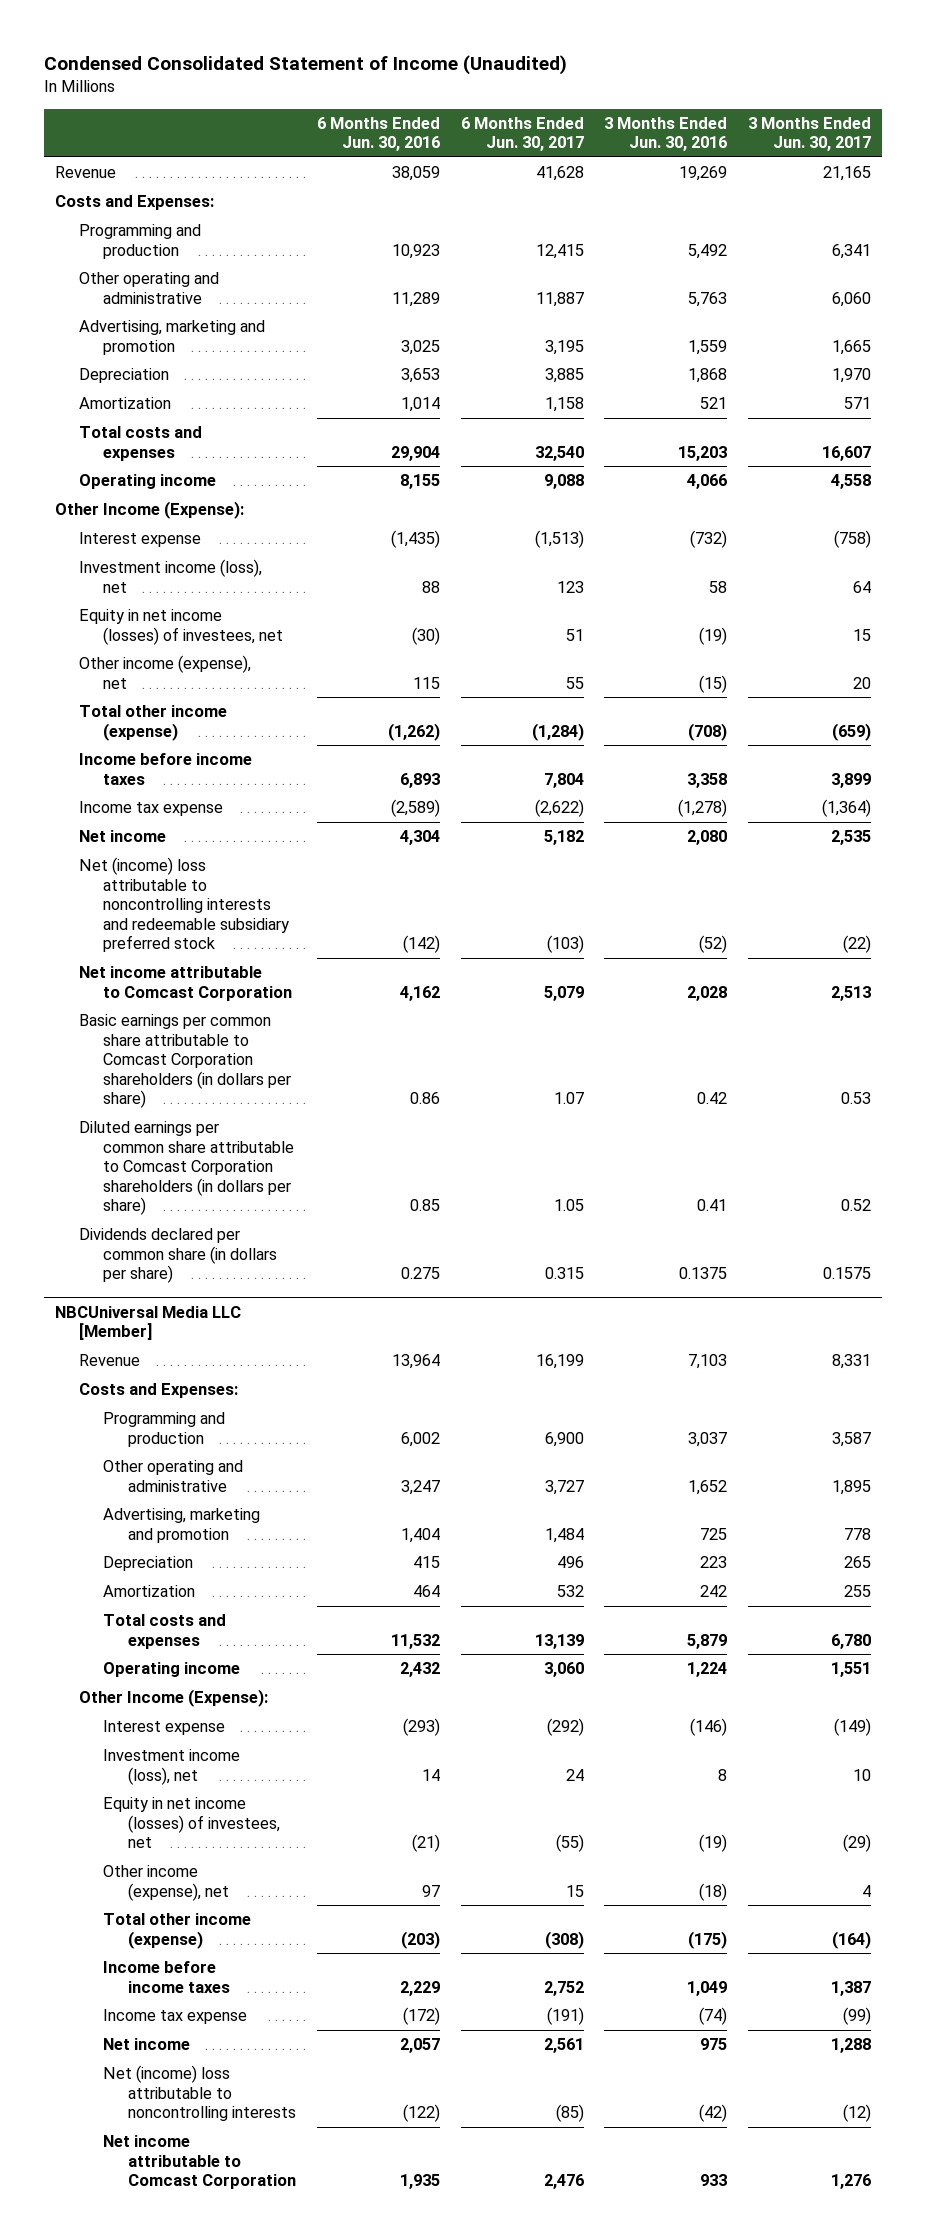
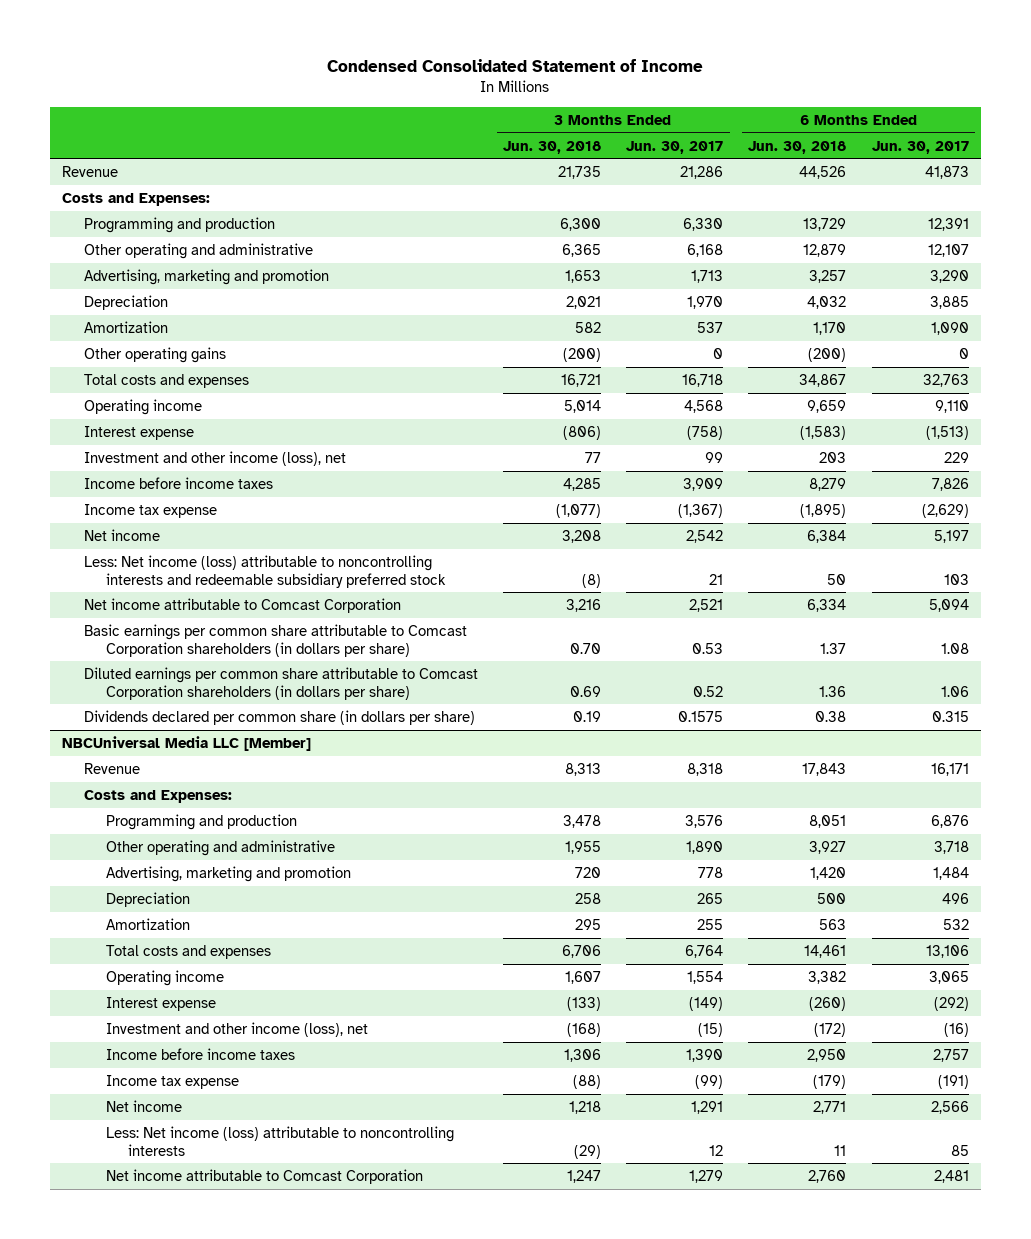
- Condensed Consolidated Statement of Income (Unaudited)
+ Condensed Consolidated Statement of Income
- | 6 Months Ended Jun. 30, 2016 | 6 Months Ended Jun. 30, 2017 | 3 Months Ended Jun. 30, 2016 | 3 Months Ended Jun. 30, 2017
+ | 3 Months Ended Jun. 30, 2018 | 3 Months Ended Jun. 30, 2017 | 6 Months Ended Jun. 30, 2018 | 6 Months Ended Jun. 30, 2017
- Revenue | 38,059 | 41,628 | 19,269 | 21,165
+ Revenue | 21,735 | 21,286 | 44,526 | 41,873
- Programming and production | 10,923 | 12,415 | 5,492 | 6,341
- Other operating and administrative | 11,289 | 11,887 | 5,763 | 6,060
- Advertising, marketing and promotion | 3,025 | 3,195 | 1,559 | 1,665
+ Programming and production | 6,300 | 6,330 | 13,729 | 12,391
+ Other operating and administrative | 6,365 | 6,168 | 12,879 | 12,107
+ Advertising, marketing and promotion | 1,653 | 1,713 | 3,257 | 3,290
- Amortization | 1,014 | 1,158 | 521 | 571
- Total costs and expenses | 29,904 | 32,540 | 15,203 | 16,607
- Operating income | 8,155 | 9,088 | 4,066 | 4,558
- Other Income (Expense):
+ Amortization | 582 | 537 | 1,170 | 1,090
+ Other operating gains | (200) | 0 | (200) | 0
+ Total costs and expenses | 16,721 | 16,718 | 34,867 | 32,763
+ Operating income | 5,014 | 4,568 | 9,659 | 9,110
- Investment income (loss), net | 88 | 123 | 58 | 64
- Equity in net income (losses) of investees, net | (30) | 51 | (19) | 15
- Other income (expense), net | 115 | 55 | (15) | 20
- Total other income (expense) | (1,262) | (1,284) | (708) | (659)
- Income before income taxes | 6,893 | 7,804 | 3,358 | 3,899
- Income tax expense | (2,589) | (2,622) | (1,278) | (1,364)
- Net income | 4,304 | 5,182 | 2,080 | 2,535
- Net (income) loss attributable to noncontrolling interests and redeemable subsidiary preferred stock | (142) | (103) | (52) | (22)
- Net income attributable to Comcast Corporation | 4,162 | 5,079 | 2,028 | 2,513
- Basic earnings per common share attributable to Comcast Corporation shareholders (in dollars per share) | 0.86 | 1.07 | 0.42 | 0.53
- Diluted earnings per common share attributable to Comcast Corporation shareholders (in dollars per share) | 0.85 | 1.05 | 0.41 | 0.52
+ Investment and other income (loss), net | 77 | 99 | 203 | 229
+ Income before income taxes | 4,285 | 3,909 | 8,279 | 7,826
+ Income tax expense | (1,077) | (1,367) | (1,895) | (2,629)
+ Net income | 3,208 | 2,542 | 6,384 | 5,197
+ Less: Net income (loss) attributable to noncontrolling interests and redeemable subsidiary preferred stock | (8) | 21 | 50 | 103
+ Net income attributable to Comcast Corporation | 3,216 | 2,521 | 6,334 | 5,094
+ Basic earnings per common share attributable to Comcast Corporation shareholders (in dollars per share) | 0.70 | 0.53 | 1.37 | 1.08
+ Diluted earnings per common share attributable to Comcast Corporation shareholders (in dollars per share) | 0.69 | 0.52 | 1.36 | 1.06
@ NBCUniversal Media LLC [Member]
- Revenue | 13,964 | 16,199 | 7,103 | 8,331
+ Revenue | 8,313 | 8,318 | 17,843 | 16,171
- Programming and production | 6,002 | 6,900 | 3,037 | 3,587
- Other operating and administrative | 3,247 | 3,727 | 1,652 | 1,895
+ Programming and production | 3,478 | 3,576 | 8,051 | 6,876
+ Other operating and administrative | 1,955 | 1,890 | 3,927 | 3,718
- Total costs and expenses | 11,532 | 13,139 | 5,879 | 6,780
- Operating income | 2,432 | 3,060 | 1,224 | 1,551
- Other Income (Expense):
+ Total costs and expenses | 6,706 | 6,764 | 14,461 | 13,106
+ Operating income | 1,607 | 1,554 | 3,382 | 3,065
- Investment income (loss), net | 14 | 24 | 8 | 10
- Equity in net income (losses) of investees, net | (21) | (55) | (19) | (29)
- Other income (expense), net | 97 | 15 | (18) | 4
- Total other income (expense) | (203) | (308) | (175) | (164)
- Income before income taxes | 2,229 | 2,752 | 1,049 | 1,387
+ Investment and other income (loss), net | (168) | (15) | (172) | (16)
+ Income before income taxes | 1,306 | 1,390 | 2,950 | 2,757
- Net income | 2,057 | 2,561 | 975 | 1,288
- Net (income) loss attributable to noncontrolling interests | (122) | (85) | (42) | (12)
- Net income attributable to Comcast Corporation | 1,935 | 2,476 | 933 | 1,276
+ Net income | 1,218 | 1,291 | 2,771 | 2,566
+ Less: Net income (loss) attributable to noncontrolling interests | (29) | 12 | 11 | 85
+ Net income attributable to Comcast Corporation | 1,247 | 1,279 | 2,760 | 2,481

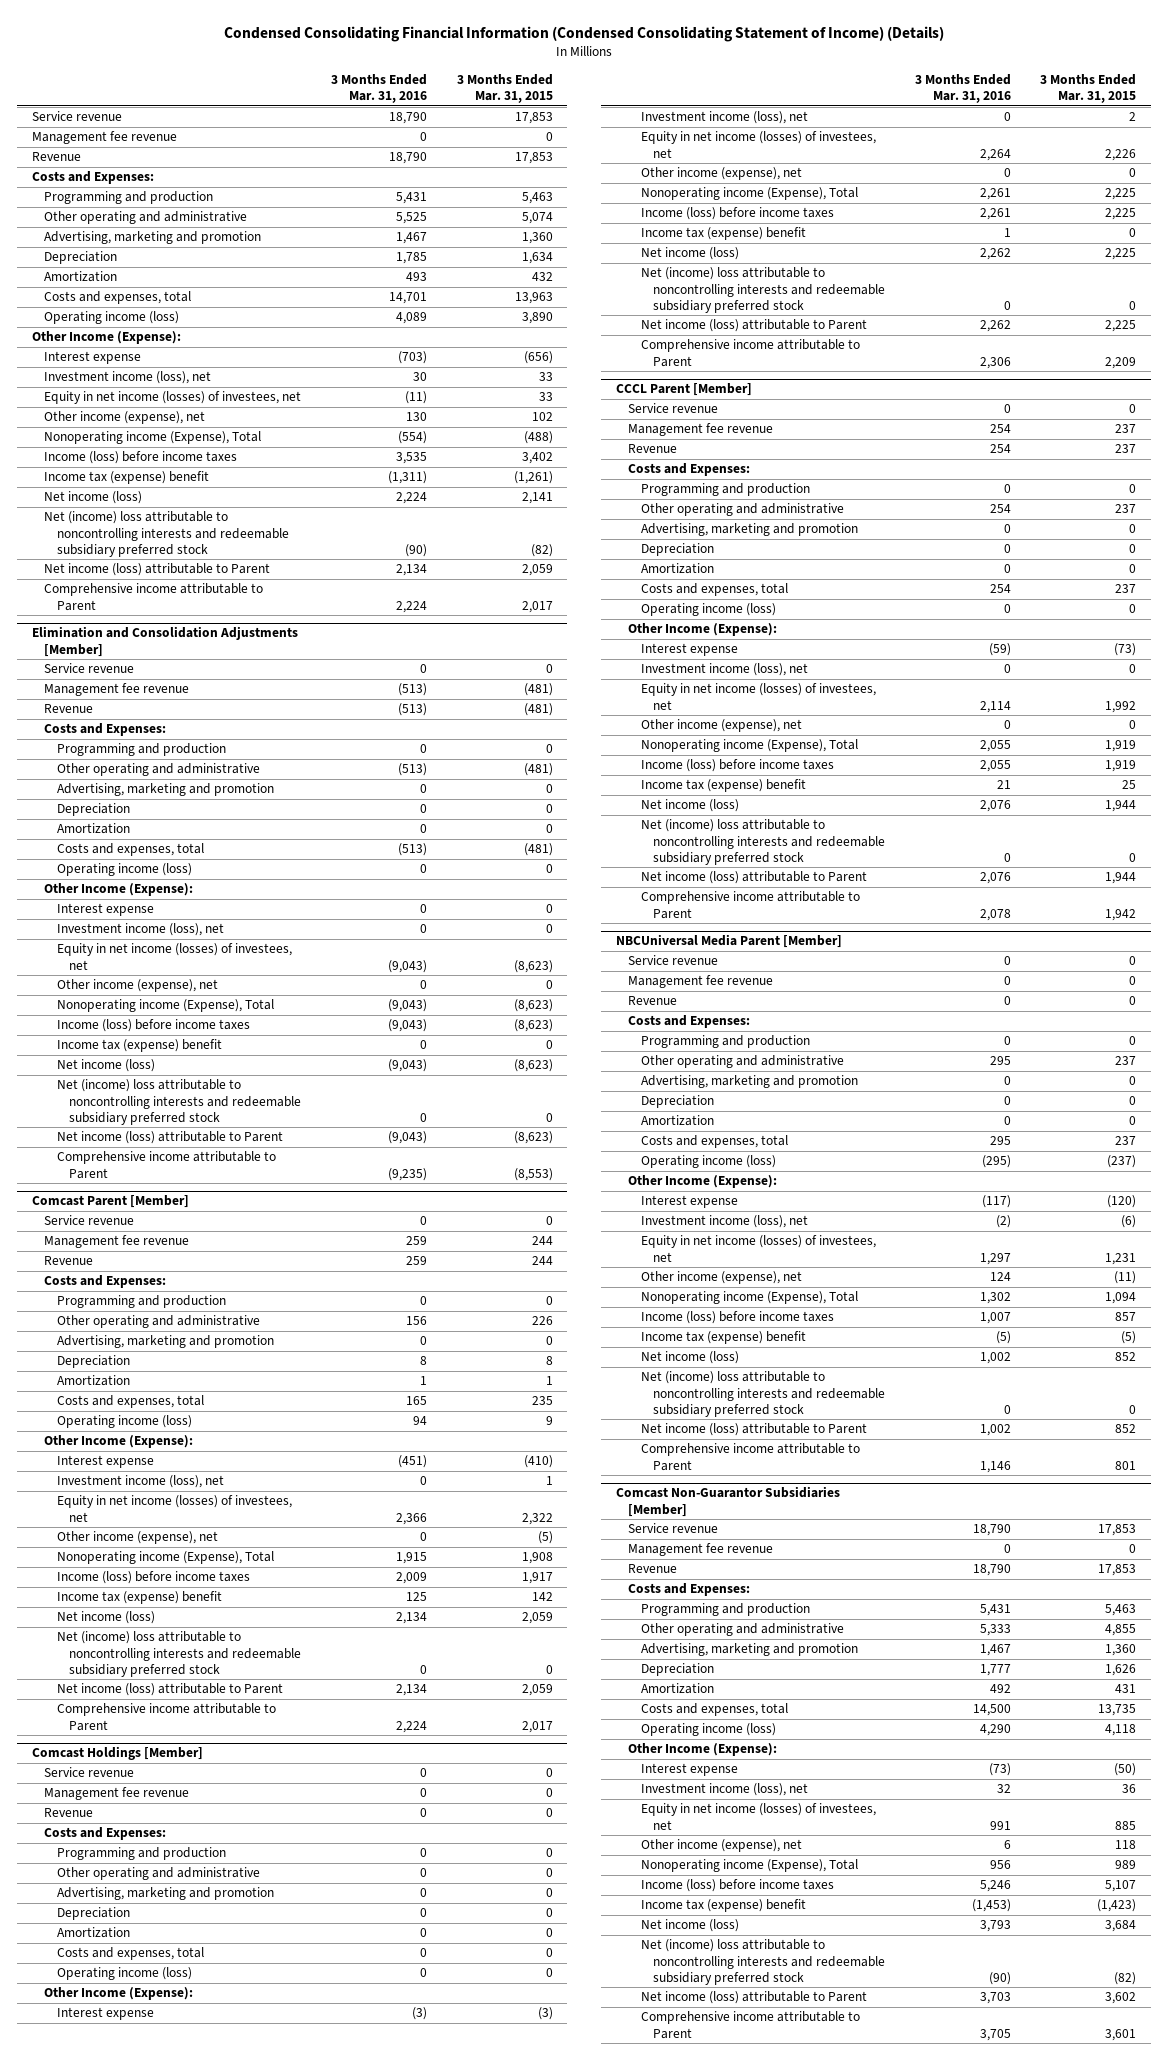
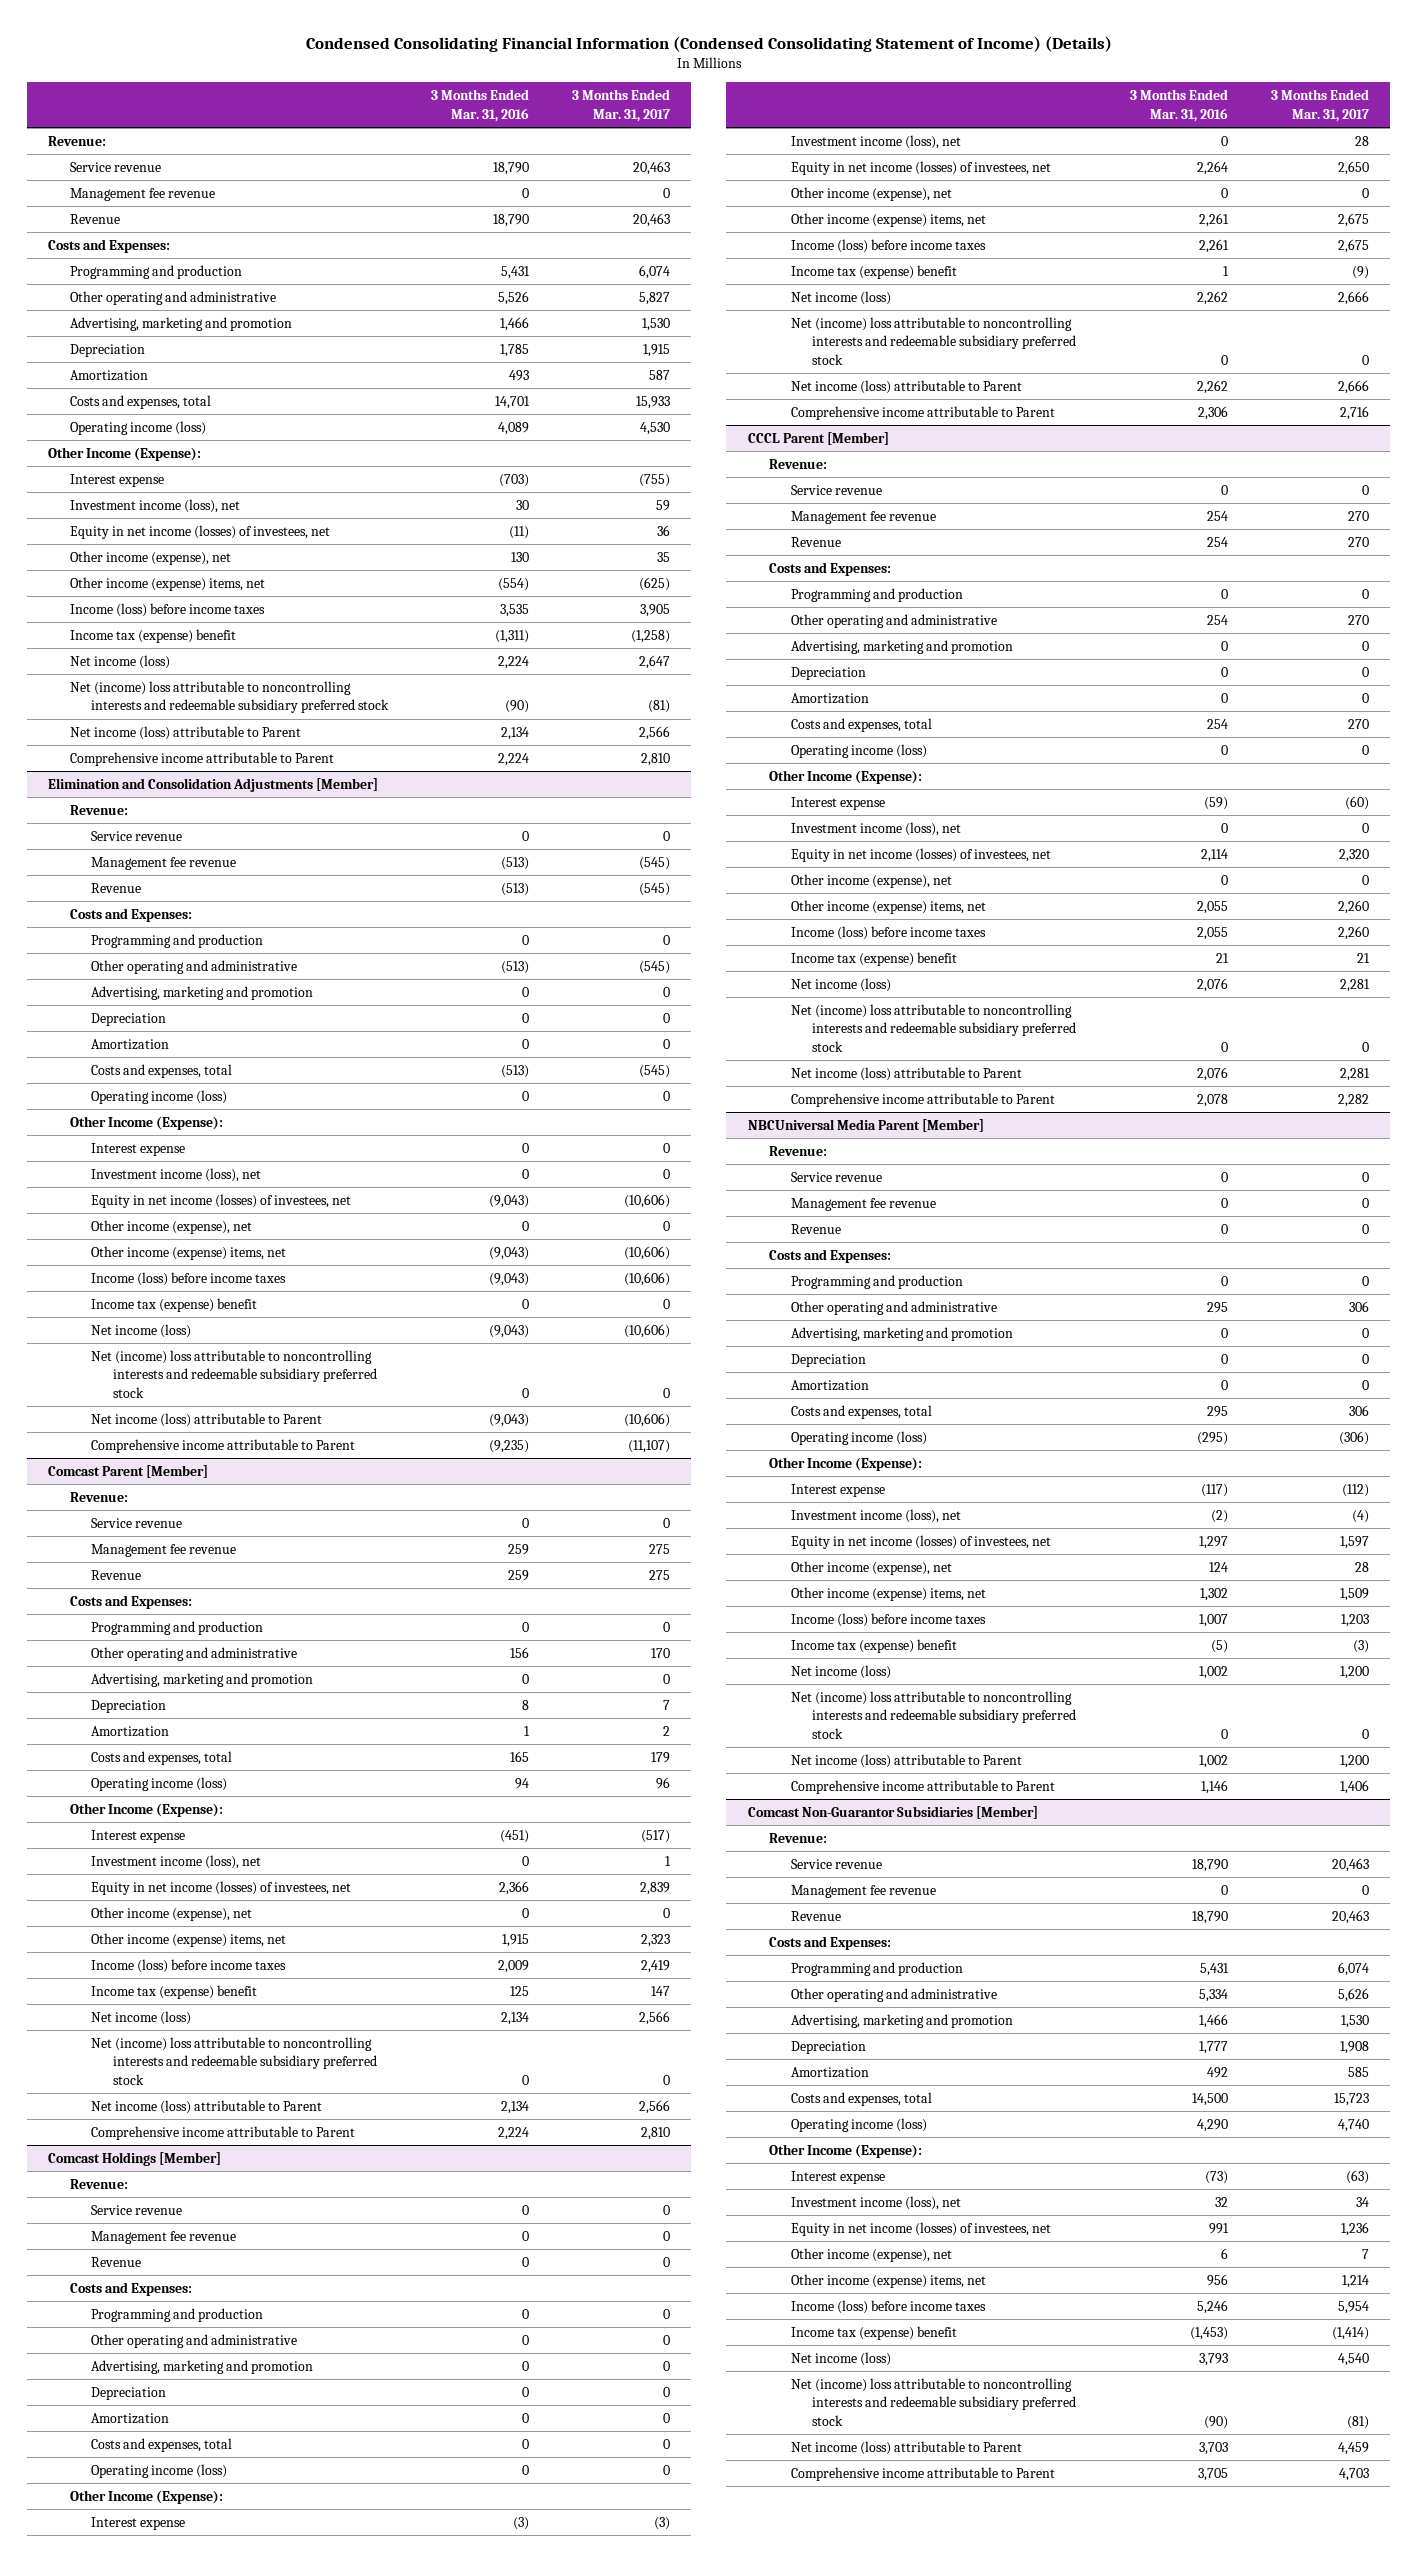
- | 3 Months Ended Mar. 31, 2016 | 3 Months Ended Mar. 31, 2015
+ | 3 Months Ended Mar. 31, 2016 | 3 Months Ended Mar. 31, 2017
+ Revenue:
- Other operating and administrative | 5,525 | 5,074
- Advertising, marketing and promotion | 1,467 | 1,360
+ Other operating and administrative | 5,526 | 5,827
+ Advertising, marketing and promotion | 1,466 | 1,530
- Nonoperating income (Expense), Total | (554) | (488)
+ Other income (expense) items, net | (554) | (625)
@ Elimination and Consolidation Adjustments [Member]
+ Revenue:
- Nonoperating income (Expense), Total | (9,043) | (8,623)
+ Other income (expense) items, net | (9,043) | (10,606)
@ Comcast Parent [Member]
+ Revenue:
- Nonoperating income (Expense), Total | 1,915 | 1,908
+ Other income (expense) items, net | 1,915 | 2,323
@ Comcast Holdings [Member]
+ Revenue:
- Nonoperating income (Expense), Total | 2,261 | 2,225
+ Other income (expense) items, net | 2,261 | 2,675
@ CCCL Parent [Member]
+ Revenue:
- Nonoperating income (Expense), Total | 2,055 | 1,919
+ Other income (expense) items, net | 2,055 | 2,260
@ NBCUniversal Media Parent [Member]
+ Revenue:
- Nonoperating income (Expense), Total | 1,302 | 1,094
+ Other income (expense) items, net | 1,302 | 1,509
@ Comcast Non-Guarantor Subsidiaries [Member]
+ Revenue:
- Other operating and administrative | 5,333 | 4,855
- Advertising, marketing and promotion | 1,467 | 1,360
+ Other operating and administrative | 5,334 | 5,626
+ Advertising, marketing and promotion | 1,466 | 1,530
- Nonoperating income (Expense), Total | 956 | 989
+ Other income (expense) items, net | 956 | 1,214

